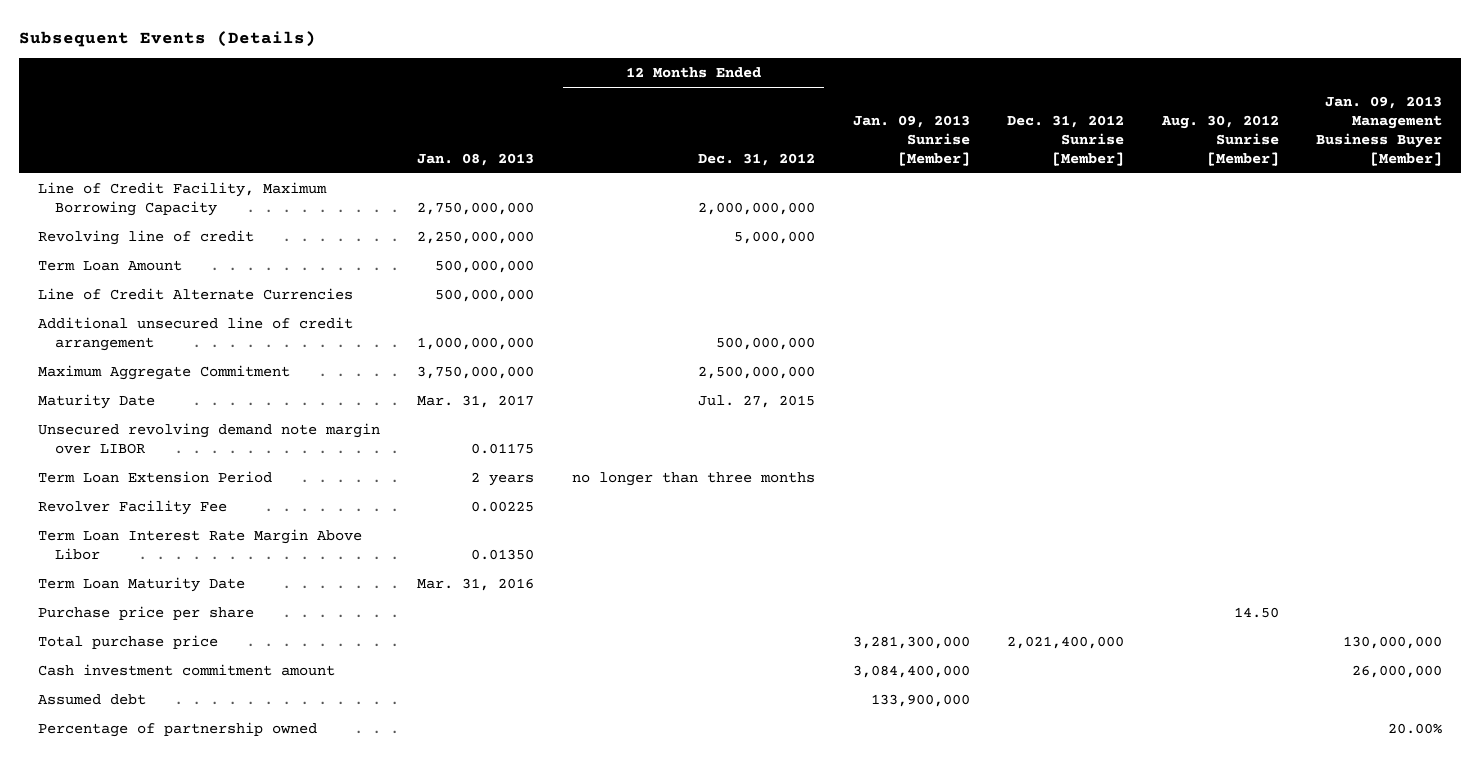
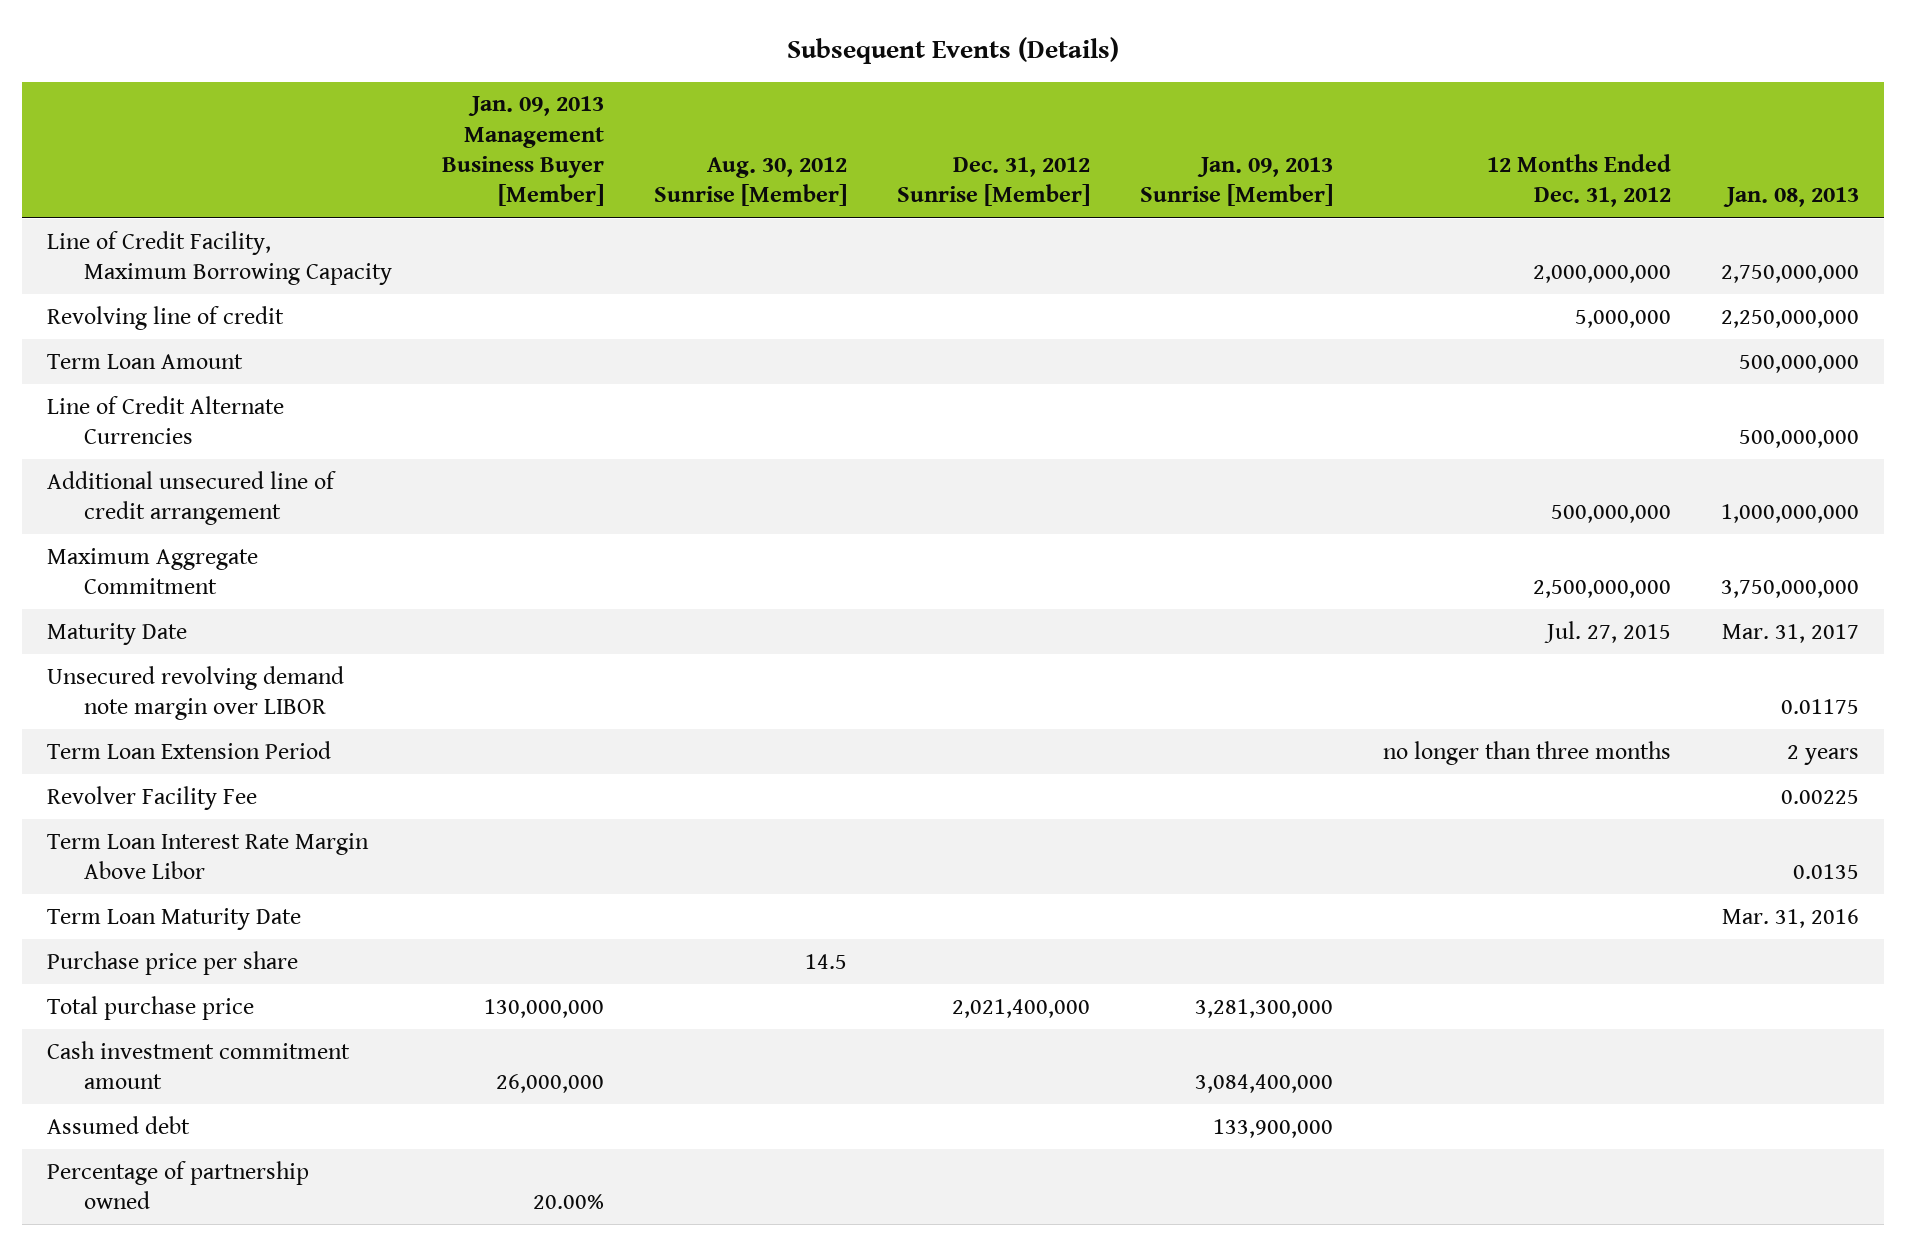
- | Jan. 08, 2013 | 12 Months Ended Dec. 31, 2012 | Jan. 09, 2013 Sunrise [Member] | Dec. 31, 2012 Sunrise [Member] | Aug. 30, 2012 Sunrise [Member] | Jan. 09, 2013 Management Business Buyer [Member]
+ | Jan. 09, 2013 Management Business Buyer [Member] | Aug. 30, 2012 Sunrise [Member] | Dec. 31, 2012 Sunrise [Member] | Jan. 09, 2013 Sunrise [Member] | 12 Months Ended Dec. 31, 2012 | Jan. 08, 2013
- Term Loan Interest Rate Margin Above Libor | 0.01350 | | | | |
+ Term Loan Interest Rate Margin Above Libor | | | | | | 0.0135
- Purchase price per share | | | | | 14.50 |
+ Purchase price per share | | 14.5 | | | |

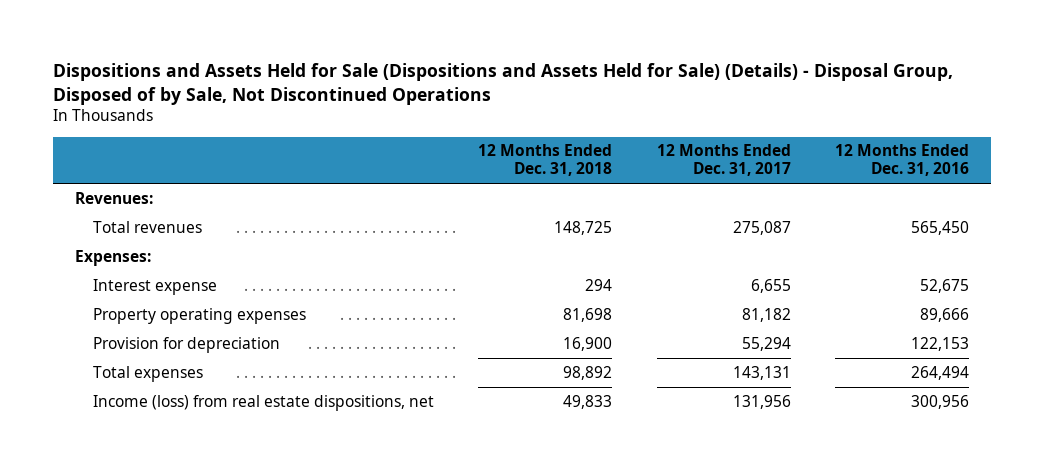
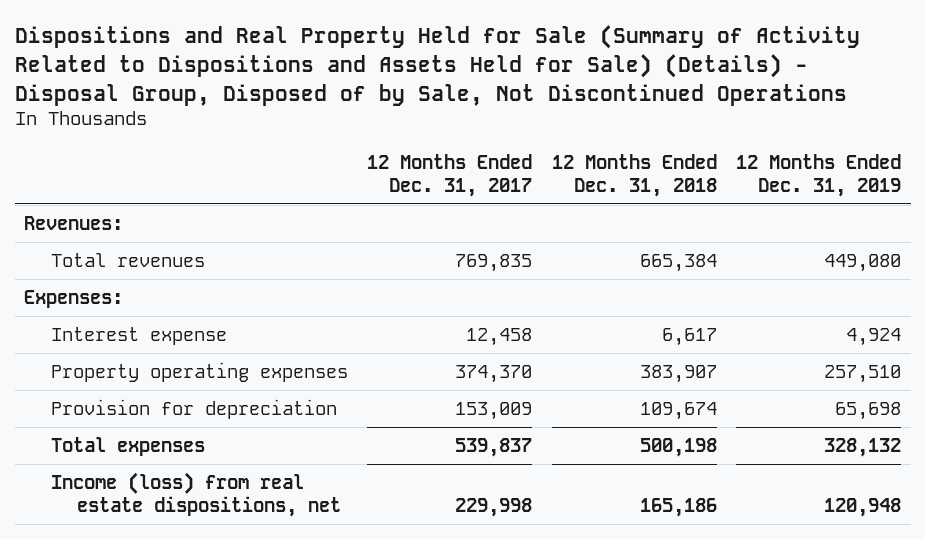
- Dispositions and Assets Held for Sale (Dispositions and Assets Held for Sale) (Details) - Disposal Group, Disposed of by Sale, Not Discontinued Operations
+ Dispositions and Real Property Held for Sale (Summary of Activity Related to Dispositions and Assets Held for Sale) (Details) - Disposal Group, Disposed of by Sale, Not Discontinued Operations
- | 12 Months Ended Dec. 31, 2018 | 12 Months Ended Dec. 31, 2017 | 12 Months Ended Dec. 31, 2016
+ | 12 Months Ended Dec. 31, 2017 | 12 Months Ended Dec. 31, 2018 | 12 Months Ended Dec. 31, 2019
- Total revenues | 148,725 | 275,087 | 565,450
+ Total revenues | 769,835 | 665,384 | 449,080
- Interest expense | 294 | 6,655 | 52,675
- Property operating expenses | 81,698 | 81,182 | 89,666
- Provision for depreciation | 16,900 | 55,294 | 122,153
- Total expenses | 98,892 | 143,131 | 264,494
- Income (loss) from real estate dispositions, net | 49,833 | 131,956 | 300,956
+ Interest expense | 12,458 | 6,617 | 4,924
+ Property operating expenses | 374,370 | 383,907 | 257,510
+ Provision for depreciation | 153,009 | 109,674 | 65,698
+ Total expenses | 539,837 | 500,198 | 328,132
+ Income (loss) from real estate dispositions, net | 229,998 | 165,186 | 120,948

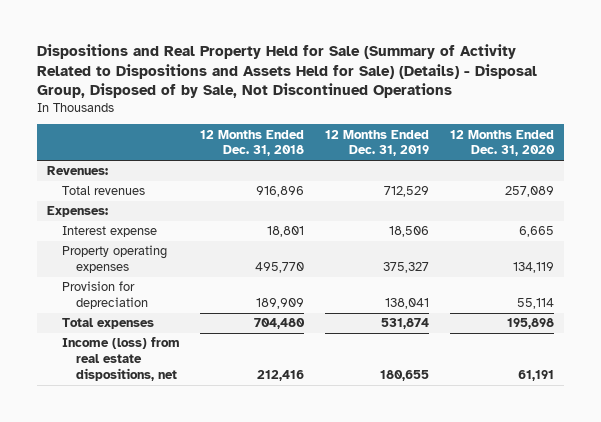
- | 12 Months Ended Dec. 31, 2017 | 12 Months Ended Dec. 31, 2018 | 12 Months Ended Dec. 31, 2019
+ | 12 Months Ended Dec. 31, 2018 | 12 Months Ended Dec. 31, 2019 | 12 Months Ended Dec. 31, 2020
- Total revenues | 769,835 | 665,384 | 449,080
+ Total revenues | 916,896 | 712,529 | 257,089
- Interest expense | 12,458 | 6,617 | 4,924
- Property operating expenses | 374,370 | 383,907 | 257,510
- Provision for depreciation | 153,009 | 109,674 | 65,698
- Total expenses | 539,837 | 500,198 | 328,132
- Income (loss) from real estate dispositions, net | 229,998 | 165,186 | 120,948
+ Interest expense | 18,801 | 18,506 | 6,665
+ Property operating expenses | 495,770 | 375,327 | 134,119
+ Provision for depreciation | 189,909 | 138,041 | 55,114
+ Total expenses | 704,480 | 531,874 | 195,898
+ Income (loss) from real estate dispositions, net | 212,416 | 180,655 | 61,191

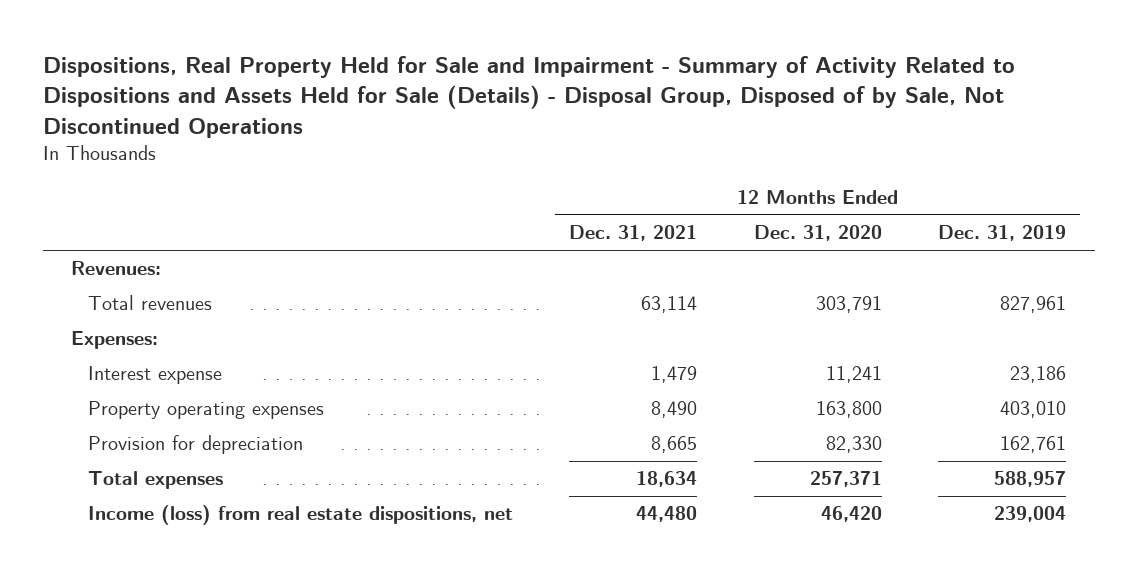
- Dispositions and Real Property Held for Sale (Summary of Activity Related to Dispositions and Assets Held for Sale) (Details) - Disposal Group, Disposed of by Sale, Not Discontinued Operations
+ Dispositions, Real Property Held for Sale and Impairment - Summary of Activity Related to Dispositions and Assets Held for Sale (Details) - Disposal Group, Disposed of by Sale, Not Discontinued Operations
- | 12 Months Ended Dec. 31, 2018 | 12 Months Ended Dec. 31, 2019 | 12 Months Ended Dec. 31, 2020
+ | 12 Months Ended Dec. 31, 2021 | 12 Months Ended Dec. 31, 2020 | 12 Months Ended Dec. 31, 2019
- Total revenues | 916,896 | 712,529 | 257,089
+ Total revenues | 63,114 | 303,791 | 827,961
- Interest expense | 18,801 | 18,506 | 6,665
- Property operating expenses | 495,770 | 375,327 | 134,119
- Provision for depreciation | 189,909 | 138,041 | 55,114
- Total expenses | 704,480 | 531,874 | 195,898
- Income (loss) from real estate dispositions, net | 212,416 | 180,655 | 61,191
+ Interest expense | 1,479 | 11,241 | 23,186
+ Property operating expenses | 8,490 | 163,800 | 403,010
+ Provision for depreciation | 8,665 | 82,330 | 162,761
+ Total expenses | 18,634 | 257,371 | 588,957
+ Income (loss) from real estate dispositions, net | 44,480 | 46,420 | 239,004

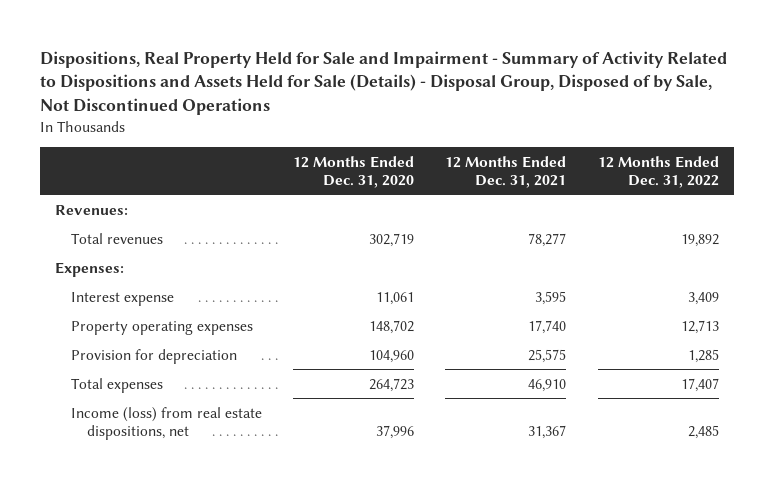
- | 12 Months Ended Dec. 31, 2021 | 12 Months Ended Dec. 31, 2020 | 12 Months Ended Dec. 31, 2019
+ | 12 Months Ended Dec. 31, 2020 | 12 Months Ended Dec. 31, 2021 | 12 Months Ended Dec. 31, 2022
- Total revenues | 63,114 | 303,791 | 827,961
+ Total revenues | 302,719 | 78,277 | 19,892
- Interest expense | 1,479 | 11,241 | 23,186
- Property operating expenses | 8,490 | 163,800 | 403,010
- Provision for depreciation | 8,665 | 82,330 | 162,761
- Total expenses | 18,634 | 257,371 | 588,957
- Income (loss) from real estate dispositions, net | 44,480 | 46,420 | 239,004
+ Interest expense | 11,061 | 3,595 | 3,409
+ Property operating expenses | 148,702 | 17,740 | 12,713
+ Provision for depreciation | 104,960 | 25,575 | 1,285
+ Total expenses | 264,723 | 46,910 | 17,407
+ Income (loss) from real estate dispositions, net | 37,996 | 31,367 | 2,485

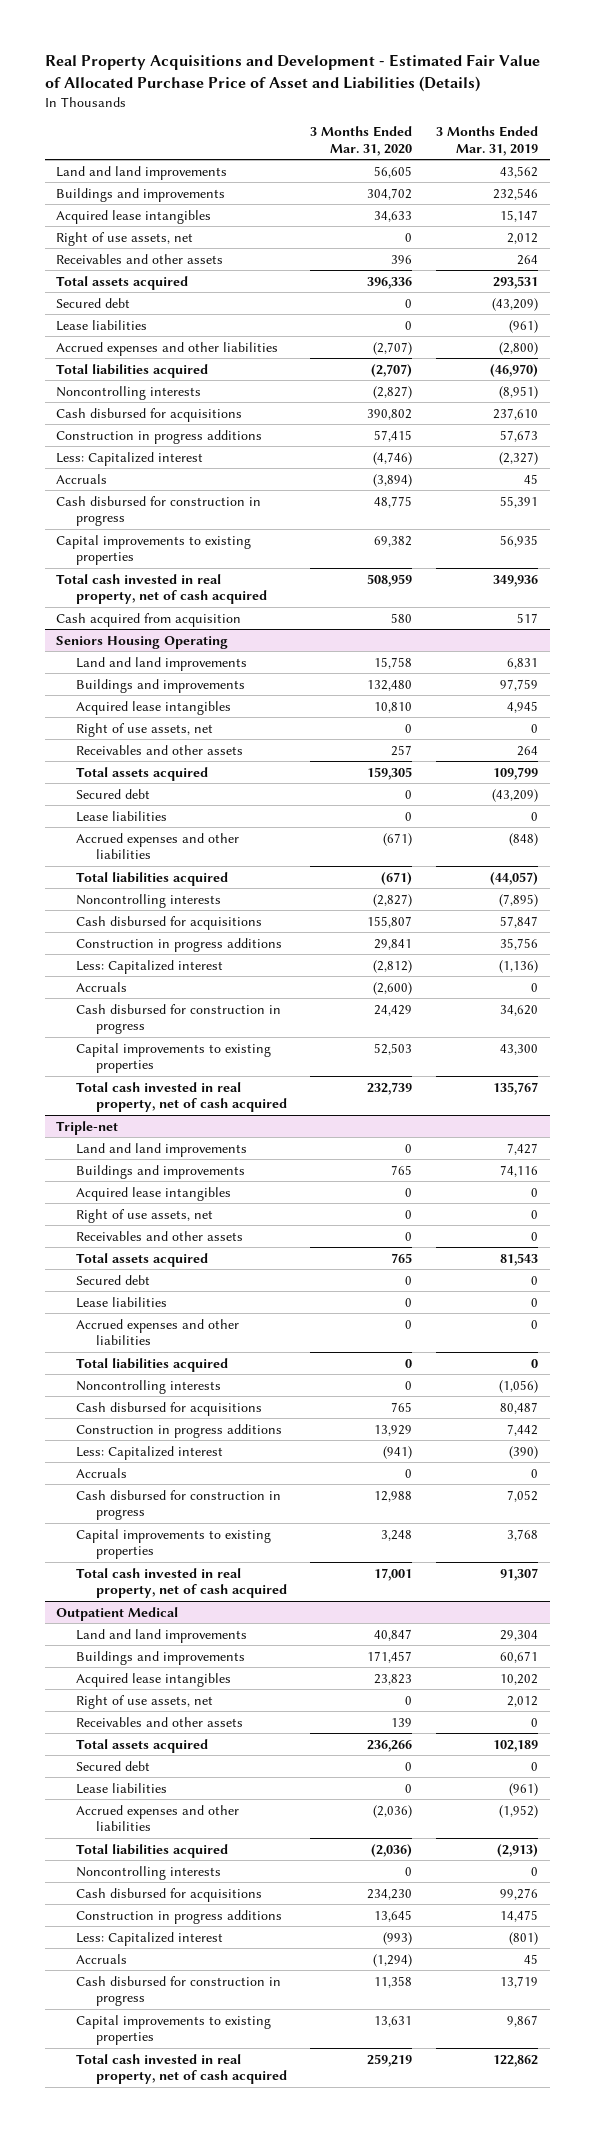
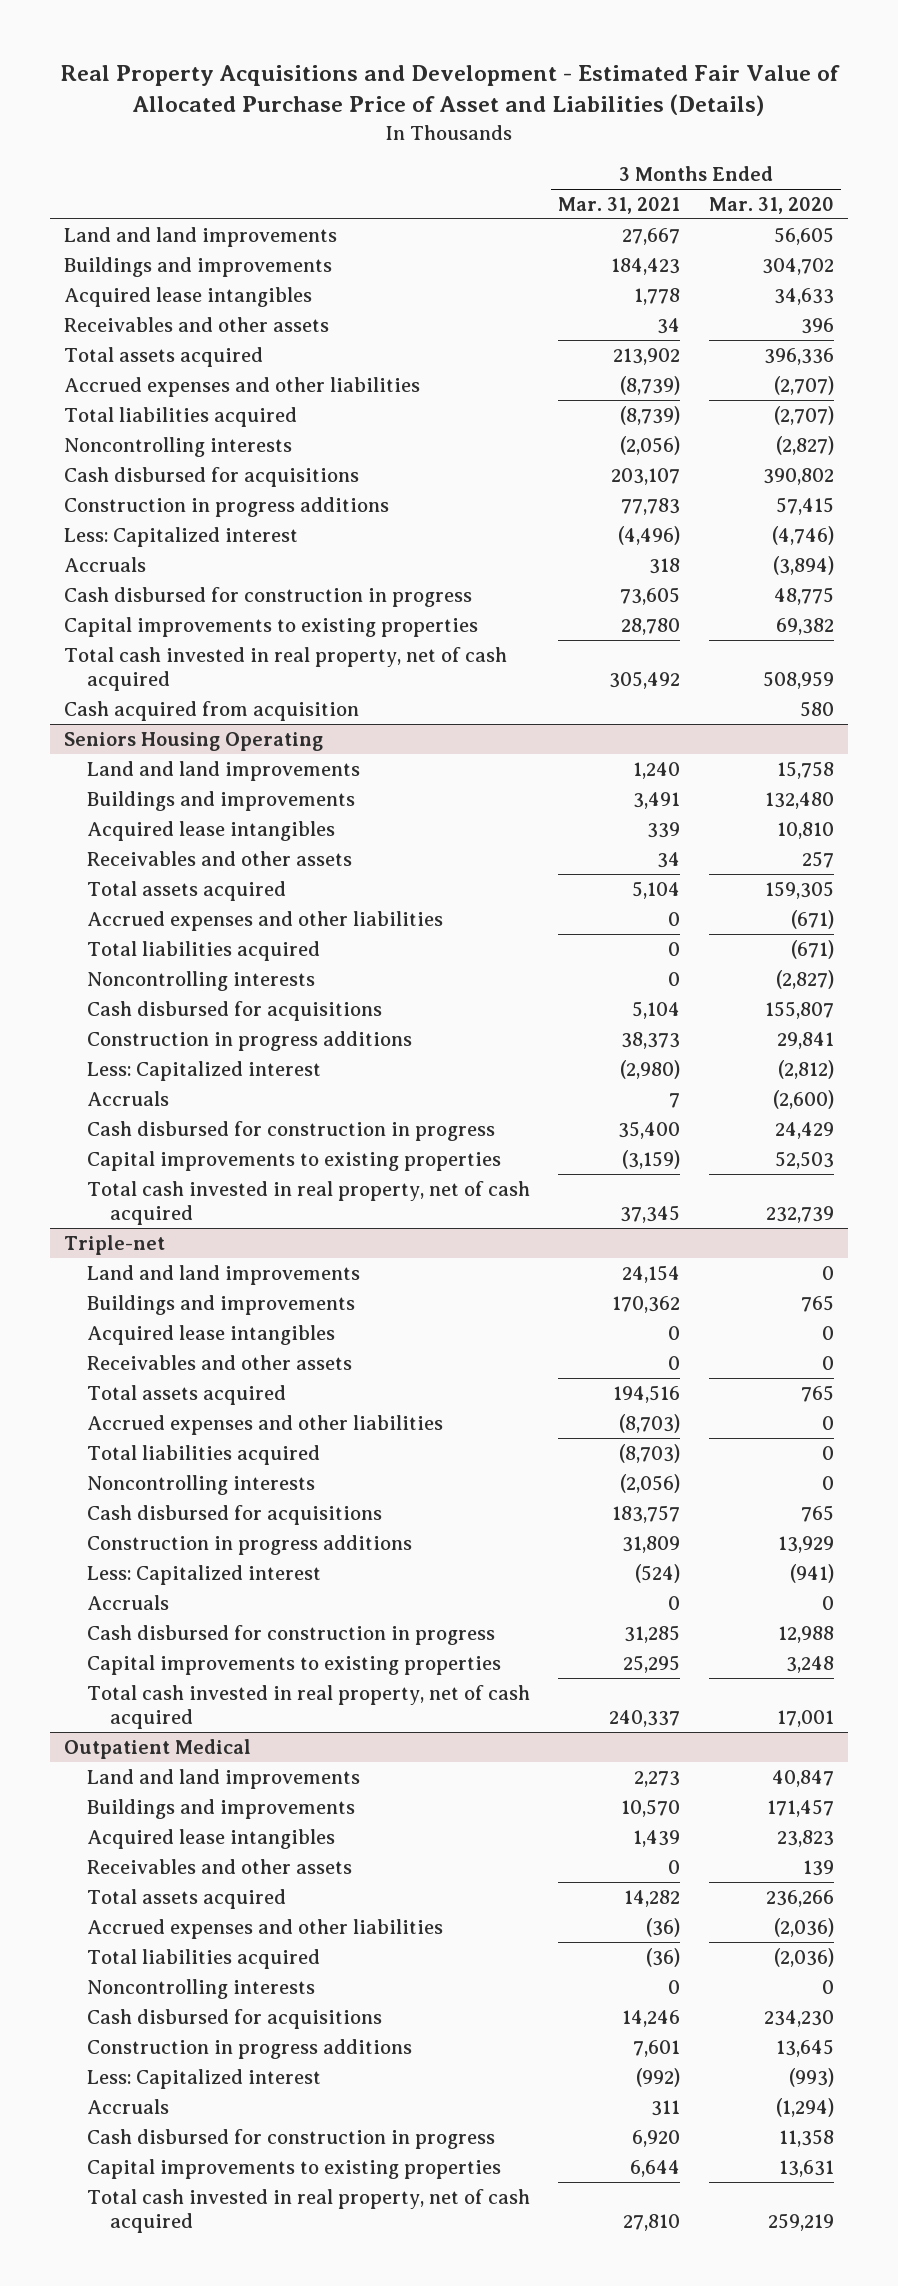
- | 3 Months Ended Mar. 31, 2020 | 3 Months Ended Mar. 31, 2019
+ | 3 Months Ended Mar. 31, 2021 | 3 Months Ended Mar. 31, 2020
- Right of use assets, net | 0 | 2,012
- Secured debt | 0 | (43,209)
- Lease liabilities | 0 | (961)
@ Seniors Housing Operating
- Right of use assets, net | 0 | 0
- Secured debt | 0 | (43,209)
- Lease liabilities | 0 | 0
@ Triple-net
- Right of use assets, net | 0 | 0
- Secured debt | 0 | 0
- Lease liabilities | 0 | 0
@ Outpatient Medical
- Right of use assets, net | 0 | 2,012
- Secured debt | 0 | 0
- Lease liabilities | 0 | (961)

